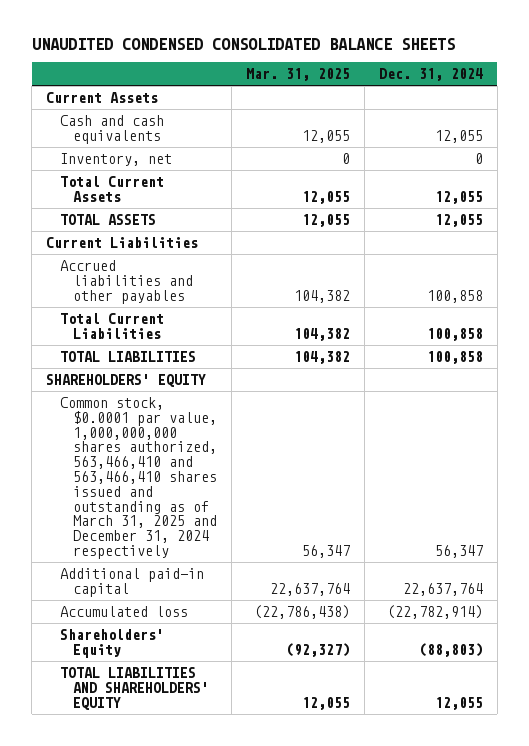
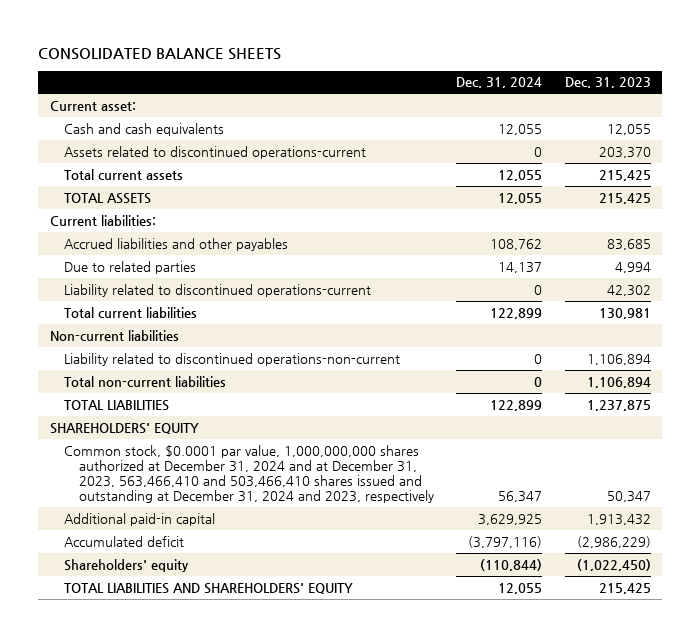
- UNAUDITED CONDENSED CONSOLIDATED BALANCE SHEETS
+ CONSOLIDATED BALANCE SHEETS
- | Mar. 31, 2025 | Dec. 31, 2024
+ | Dec. 31, 2024 | Dec. 31, 2023
- Current Assets
+ Current asset:
- Inventory, net | 0 | 0
- Total Current Assets | 12,055 | 12,055
+ Assets related to discontinued operations-current | 0 | 203,370
+ Total current assets | 12,055 | 215,425
- Current Liabilities
- Accrued liabilities and other payables | 104,382 | 100,858
- Total Current Liabilities | 104,382 | 100,858
- TOTAL LIABILITIES | 104,382 | 100,858
+ Current liabilities:
+ Accrued liabilities and other payables | 108,762 | 83,685
+ Due to related parties | 14,137 | 4,994
+ Liability related to discontinued operations-current | 0 | 42,302
+ Total current liabilities | 122,899 | 130,981
+ Non-current liabilities
+ Liability related to discontinued operations-non-current | 0 | 1,106,894
+ Total non-current liabilities | 0 | 1,106,894
+ TOTAL LIABILITIES | 122,899 | 1,237,875
- Common stock, $0.0001 par value, 1,000,000,000 shares authorized, 563,466,410 and 563,466,410 shares issued and outstanding as of March 31, 2025 and December 31, 2024 respectively | 56,347 | 56,347
- Additional paid-in capital | 22,637,764 | 22,637,764
- Accumulated loss | (22,786,438) | (22,782,914)
- Shareholders' Equity | (92,327) | (88,803)
+ Common stock, $0.0001 par value, 1,000,000,000 shares authorized at December 31, 2024 and at December 31, 2023, 563,466,410 and 503,466,410 shares issued and outstanding at December 31, 2024 and 2023, respectively | 56,347 | 50,347
+ Additional paid-in capital | 3,629,925 | 1,913,432
+ Accumulated deficit | (3,797,116) | (2,986,229)
+ Shareholders' equity | (110,844) | (1,022,450)

